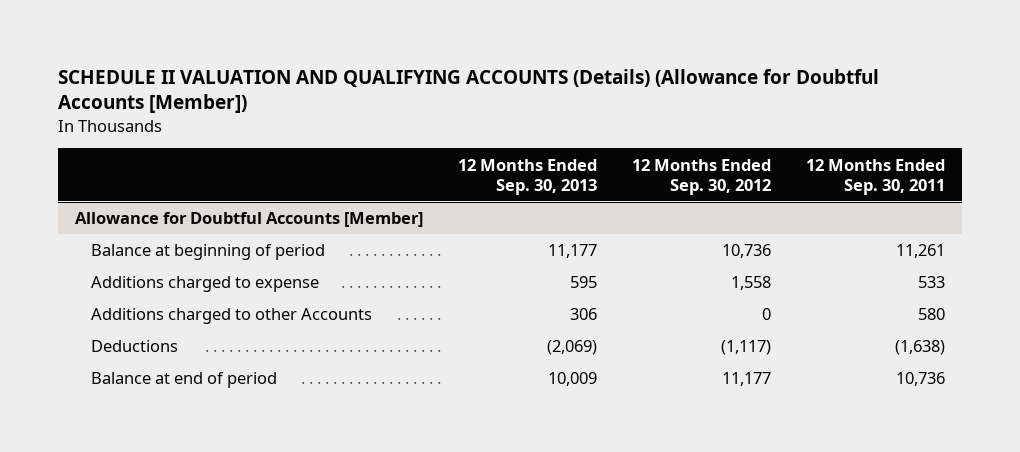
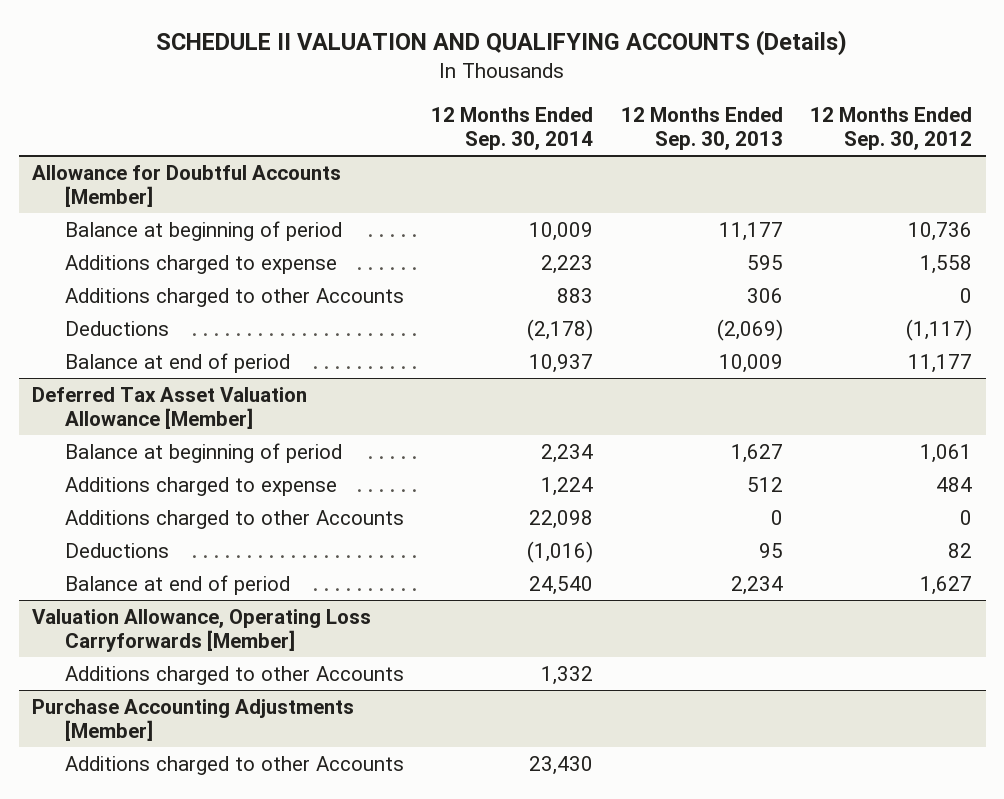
- SCHEDULE II VALUATION AND QUALIFYING ACCOUNTS (Details) (Allowance for Doubtful Accounts [Member])
+ SCHEDULE II VALUATION AND QUALIFYING ACCOUNTS (Details)
- | 12 Months Ended Sep. 30, 2013 | 12 Months Ended Sep. 30, 2012 | 12 Months Ended Sep. 30, 2011
+ | 12 Months Ended Sep. 30, 2014 | 12 Months Ended Sep. 30, 2013 | 12 Months Ended Sep. 30, 2012
+ Deferred Tax Asset Valuation Allowance [Member]
+ Balance at beginning of period | 2,234 | 1,627 | 1,061
+ Additions charged to expense | 1,224 | 512 | 484
+ Additions charged to other Accounts | 22,098 | 0 | 0
+ Deductions | (1,016) | 95 | 82
+ Balance at end of period | 24,540 | 2,234 | 1,627
+ Valuation Allowance, Operating Loss Carryforwards [Member]
+ Additions charged to other Accounts | 1,332 | |
+ Purchase Accounting Adjustments [Member]
+ Additions charged to other Accounts | 23,430 | |

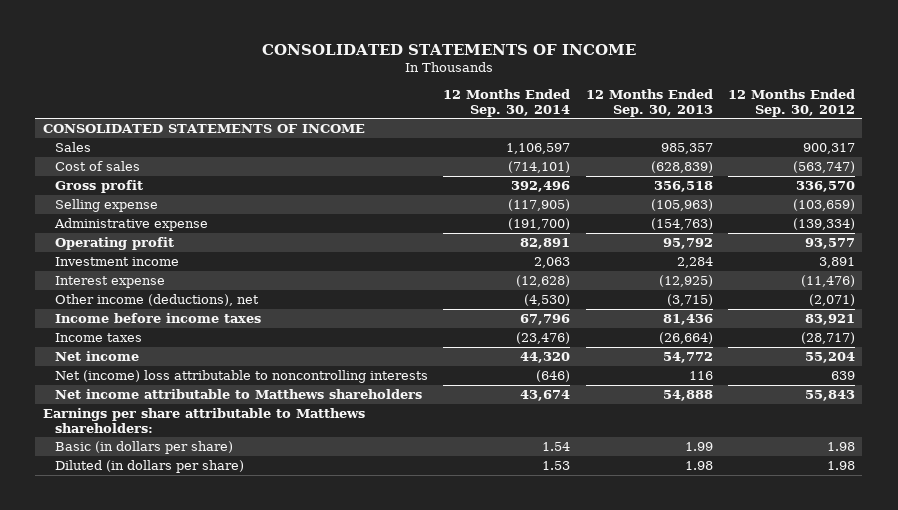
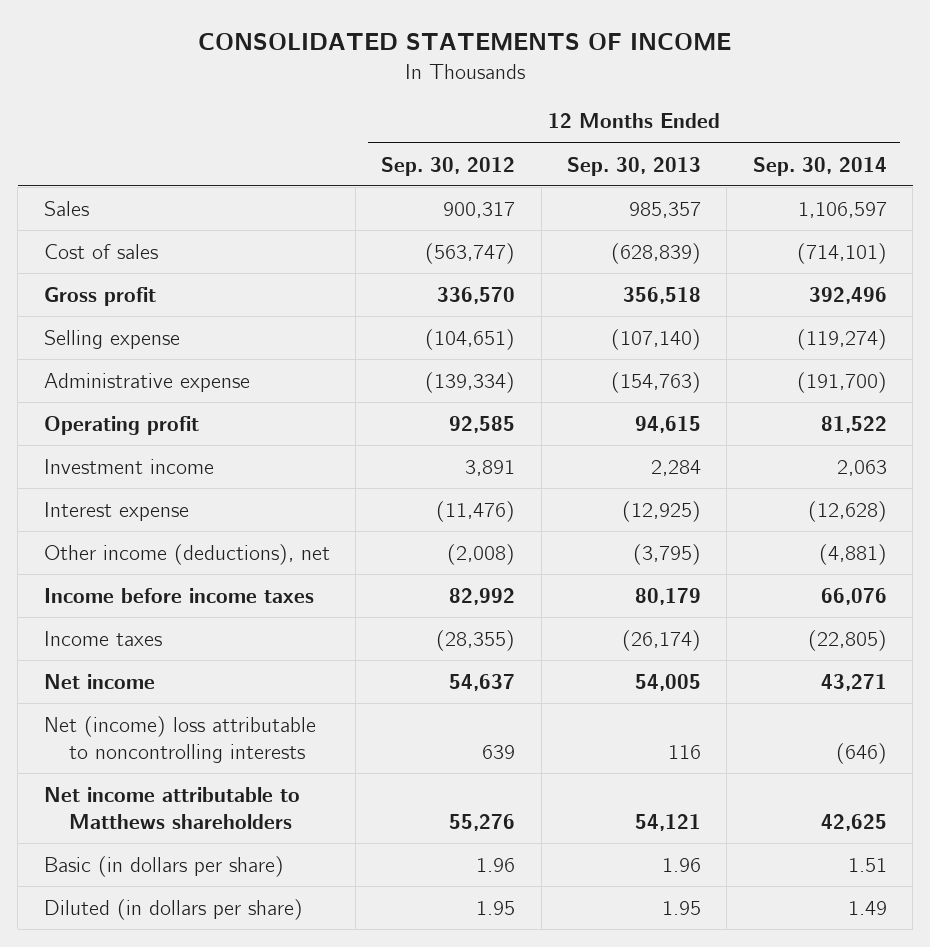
- | 12 Months Ended Sep. 30, 2014 | 12 Months Ended Sep. 30, 2013 | 12 Months Ended Sep. 30, 2012
+ | 12 Months Ended Sep. 30, 2012 | 12 Months Ended Sep. 30, 2013 | 12 Months Ended Sep. 30, 2014
- CONSOLIDATED STATEMENTS OF INCOME
- Selling expense | (117,905) | (105,963) | (103,659)
+ Selling expense | (104,651) | (107,140) | (119,274)
- Operating profit | 82,891 | 95,792 | 93,577
+ Operating profit | 92,585 | 94,615 | 81,522
- Other income (deductions), net | (4,530) | (3,715) | (2,071)
- Income before income taxes | 67,796 | 81,436 | 83,921
- Income taxes | (23,476) | (26,664) | (28,717)
- Net income | 44,320 | 54,772 | 55,204
+ Other income (deductions), net | (2,008) | (3,795) | (4,881)
+ Income before income taxes | 82,992 | 80,179 | 66,076
+ Income taxes | (28,355) | (26,174) | (22,805)
+ Net income | 54,637 | 54,005 | 43,271
- Net income attributable to Matthews shareholders | 43,674 | 54,888 | 55,843
- Earnings per share attributable to Matthews shareholders:
- Basic (in dollars per share) | 1.54 | 1.99 | 1.98
- Diluted (in dollars per share) | 1.53 | 1.98 | 1.98
+ Net income attributable to Matthews shareholders | 55,276 | 54,121 | 42,625
+ Basic (in dollars per share) | 1.96 | 1.96 | 1.51
+ Diluted (in dollars per share) | 1.95 | 1.95 | 1.49

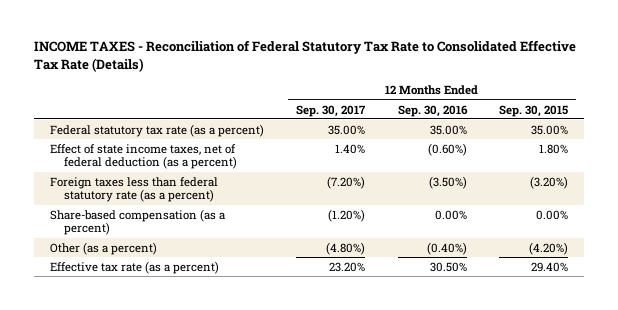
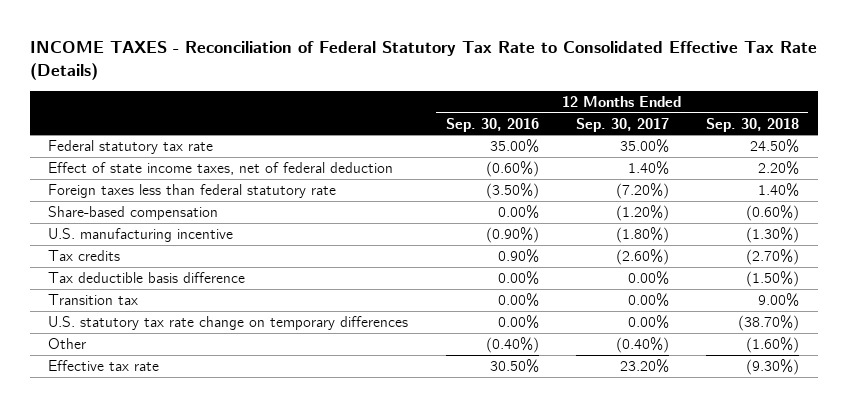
- | 12 Months Ended Sep. 30, 2017 | 12 Months Ended Sep. 30, 2016 | 12 Months Ended Sep. 30, 2015
+ | 12 Months Ended Sep. 30, 2016 | 12 Months Ended Sep. 30, 2017 | 12 Months Ended Sep. 30, 2018
- Federal statutory tax rate (as a percent) | 35.00% | 35.00% | 35.00%
- Effect of state income taxes, net of federal deduction (as a percent) | 1.40% | (0.60%) | 1.80%
- Foreign taxes less than federal statutory rate (as a percent) | (7.20%) | (3.50%) | (3.20%)
- Share-based compensation (as a percent) | (1.20%) | 0.00% | 0.00%
- Other (as a percent) | (4.80%) | (0.40%) | (4.20%)
- Effective tax rate (as a percent) | 23.20% | 30.50% | 29.40%
+ Federal statutory tax rate | 35.00% | 35.00% | 24.50%
+ Effect of state income taxes, net of federal deduction | (0.60%) | 1.40% | 2.20%
+ Foreign taxes less than federal statutory rate | (3.50%) | (7.20%) | 1.40%
+ Share-based compensation | 0.00% | (1.20%) | (0.60%)
+ U.S. manufacturing incentive | (0.90%) | (1.80%) | (1.30%)
+ Tax credits | 0.90% | (2.60%) | (2.70%)
+ Tax deductible basis difference | 0.00% | 0.00% | (1.50%)
+ Transition tax | 0.00% | 0.00% | 9.00%
+ U.S. statutory tax rate change on temporary differences | 0.00% | 0.00% | (38.70%)
+ Other | (0.40%) | (0.40%) | (1.60%)
+ Effective tax rate | 30.50% | 23.20% | (9.30%)

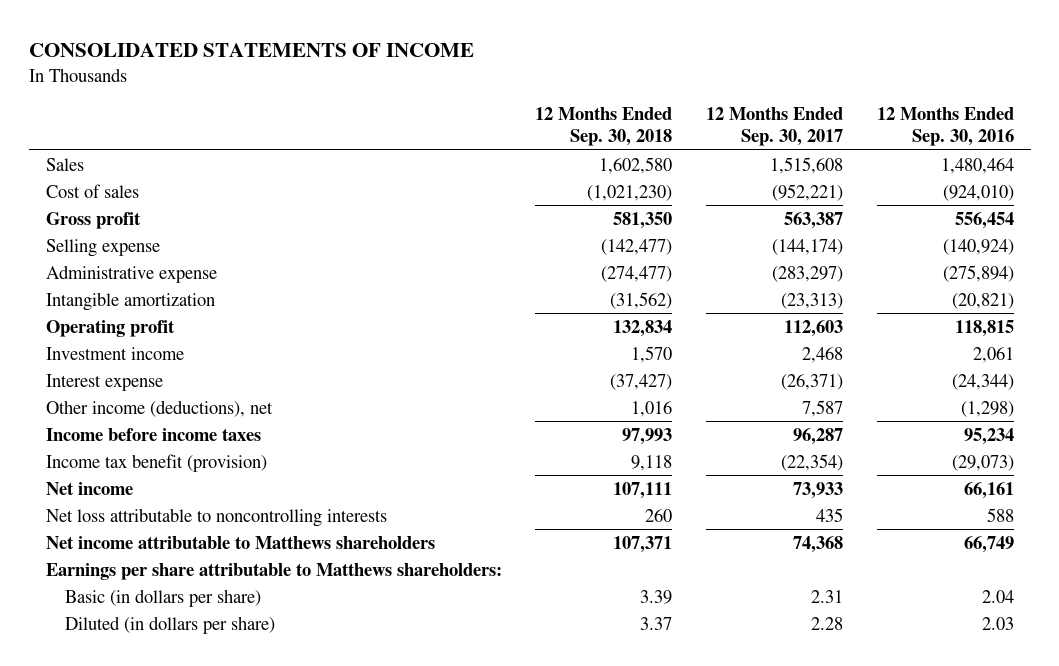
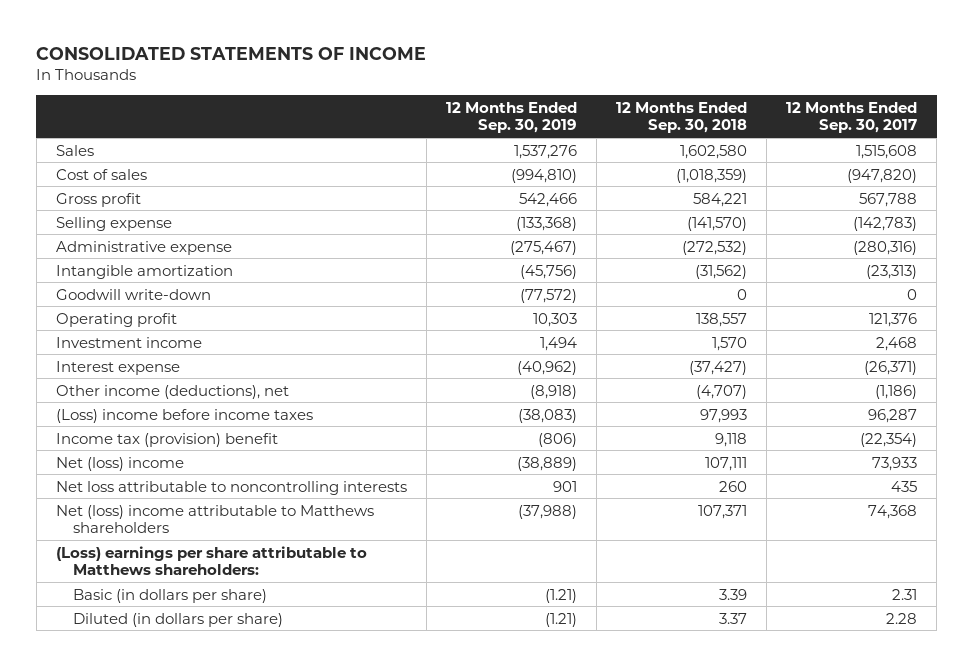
- | 12 Months Ended Sep. 30, 2018 | 12 Months Ended Sep. 30, 2017 | 12 Months Ended Sep. 30, 2016
+ | 12 Months Ended Sep. 30, 2019 | 12 Months Ended Sep. 30, 2018 | 12 Months Ended Sep. 30, 2017
- Cost of sales | (1,021,230) | (952,221) | (924,010)
- Gross profit | 581,350 | 563,387 | 556,454
- Selling expense | (142,477) | (144,174) | (140,924)
- Administrative expense | (274,477) | (283,297) | (275,894)
+ Cost of sales | (994,810) | (1,018,359) | (947,820)
+ Gross profit | 542,466 | 584,221 | 567,788
+ Selling expense | (133,368) | (141,570) | (142,783)
+ Administrative expense | (275,467) | (272,532) | (280,316)
- Operating profit | 132,834 | 112,603 | 118,815
+ Goodwill write-down | (77,572) | 0 | 0
+ Operating profit | 10,303 | 138,557 | 121,376
- Other income (deductions), net | 1,016 | 7,587 | (1,298)
- Income before income taxes | 97,993 | 96,287 | 95,234
- Income tax benefit (provision) | 9,118 | (22,354) | (29,073)
- Net income | 107,111 | 73,933 | 66,161
+ Other income (deductions), net | (8,918) | (4,707) | (1,186)
+ (Loss) income before income taxes | (38,083) | 97,993 | 96,287
+ Income tax (provision) benefit | (806) | 9,118 | (22,354)
+ Net (loss) income | (38,889) | 107,111 | 73,933
- Net income attributable to Matthews shareholders | 107,371 | 74,368 | 66,749
- Earnings per share attributable to Matthews shareholders:
+ Net (loss) income attributable to Matthews shareholders | (37,988) | 107,371 | 74,368
+ (Loss) earnings per share attributable to Matthews shareholders:

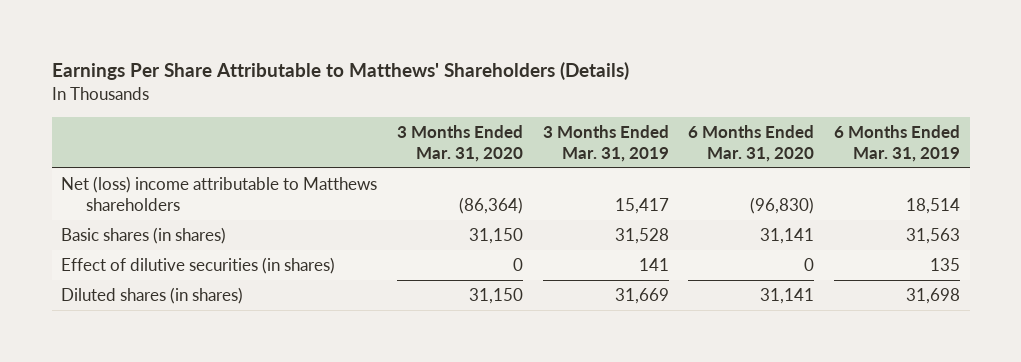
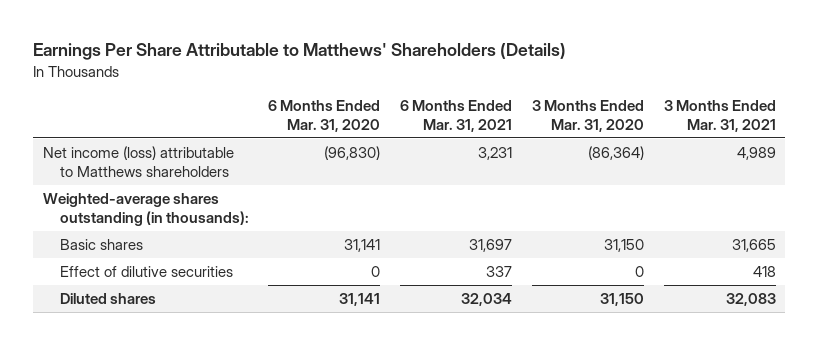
- | 3 Months Ended Mar. 31, 2020 | 3 Months Ended Mar. 31, 2019 | 6 Months Ended Mar. 31, 2020 | 6 Months Ended Mar. 31, 2019
+ | 6 Months Ended Mar. 31, 2020 | 6 Months Ended Mar. 31, 2021 | 3 Months Ended Mar. 31, 2020 | 3 Months Ended Mar. 31, 2021
- Net (loss) income attributable to Matthews shareholders | (86,364) | 15,417 | (96,830) | 18,514
- Basic shares (in shares) | 31,150 | 31,528 | 31,141 | 31,563
- Effect of dilutive securities (in shares) | 0 | 141 | 0 | 135
- Diluted shares (in shares) | 31,150 | 31,669 | 31,141 | 31,698
+ Net income (loss) attributable to Matthews shareholders | (96,830) | 3,231 | (86,364) | 4,989
+ Weighted-average shares outstanding (in thousands):
+ Basic shares | 31,141 | 31,697 | 31,150 | 31,665
+ Effect of dilutive securities | 0 | 337 | 0 | 418
+ Diluted shares | 31,141 | 32,034 | 31,150 | 32,083

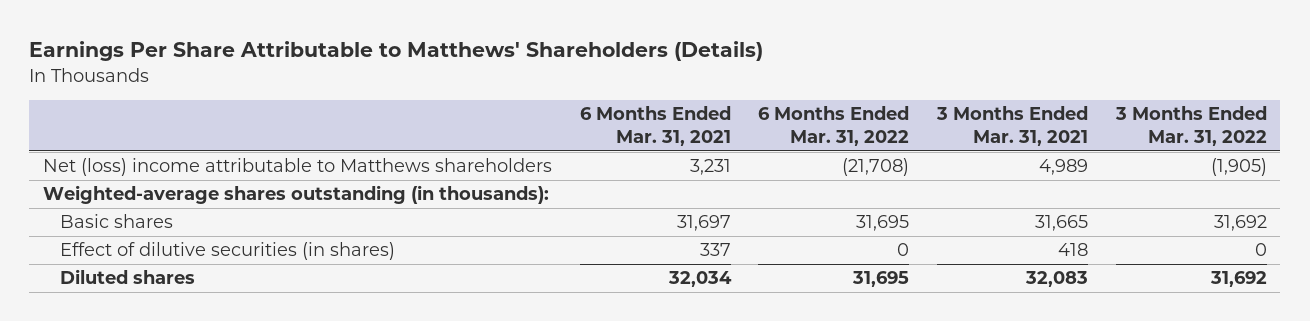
- | 6 Months Ended Mar. 31, 2020 | 6 Months Ended Mar. 31, 2021 | 3 Months Ended Mar. 31, 2020 | 3 Months Ended Mar. 31, 2021
+ | 6 Months Ended Mar. 31, 2021 | 6 Months Ended Mar. 31, 2022 | 3 Months Ended Mar. 31, 2021 | 3 Months Ended Mar. 31, 2022
- Net income (loss) attributable to Matthews shareholders | (96,830) | 3,231 | (86,364) | 4,989
+ Net (loss) income attributable to Matthews shareholders | 3,231 | (21,708) | 4,989 | (1,905)
- Effect of dilutive securities | 0 | 337 | 0 | 418
+ Effect of dilutive securities (in shares) | 337 | 0 | 418 | 0

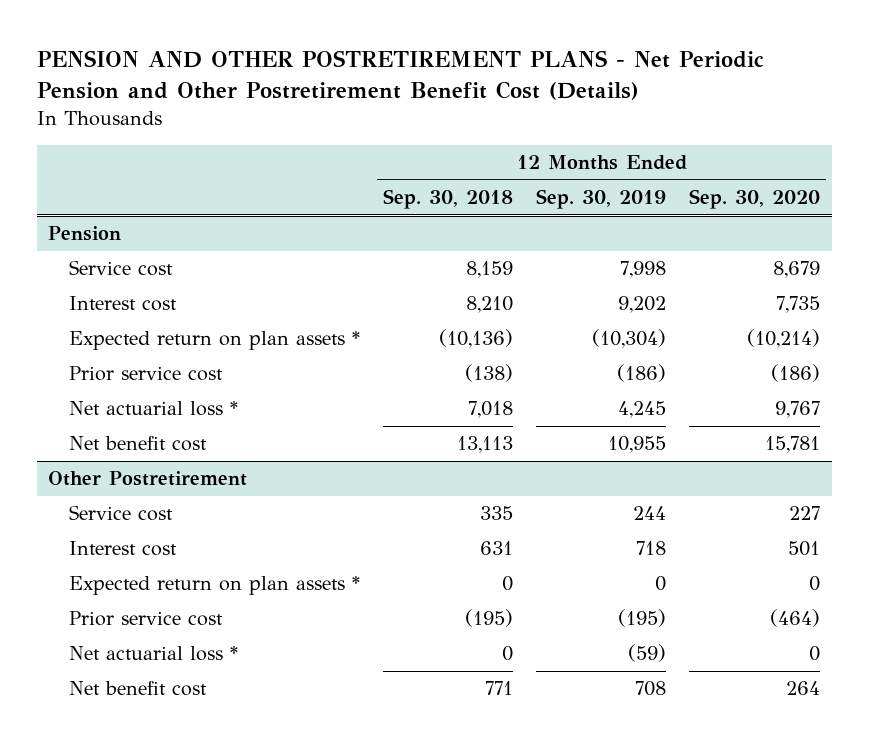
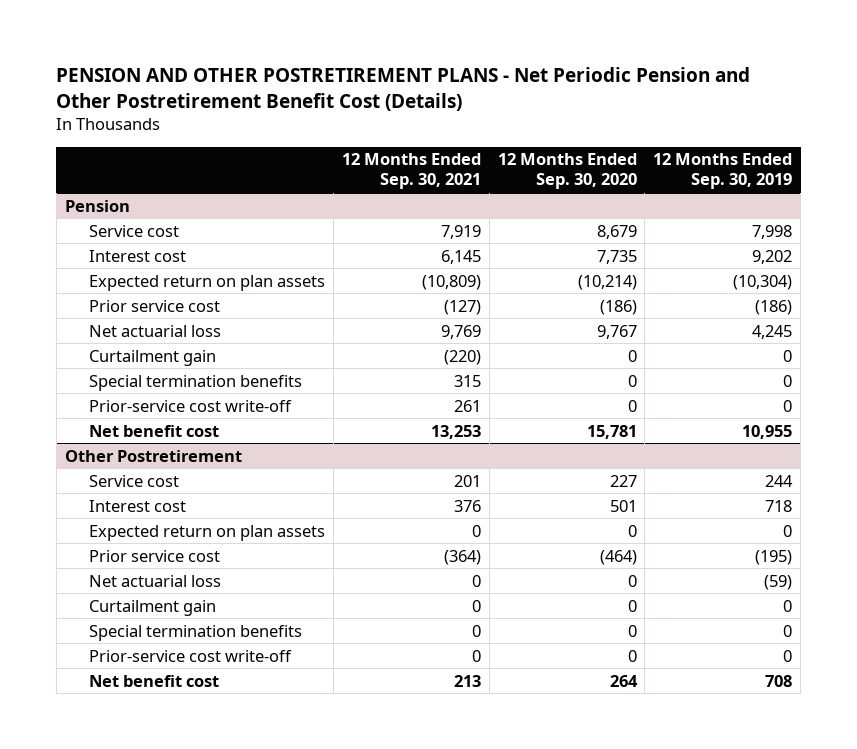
- | 12 Months Ended Sep. 30, 2018 | 12 Months Ended Sep. 30, 2019 | 12 Months Ended Sep. 30, 2020
+ | 12 Months Ended Sep. 30, 2021 | 12 Months Ended Sep. 30, 2020 | 12 Months Ended Sep. 30, 2019
@ Pension
- Expected return on plan assets * | (10,136) | (10,304) | (10,214)
+ Expected return on plan assets | (10,809) | (10,214) | (10,304)
- Net actuarial loss * | 7,018 | 4,245 | 9,767
+ Net actuarial loss | 9,769 | 9,767 | 4,245
+ Curtailment gain | (220) | 0 | 0
+ Special termination benefits | 315 | 0 | 0
+ Prior-service cost write-off | 261 | 0 | 0
@ Other Postretirement
- Expected return on plan assets * | 0 | 0 | 0
+ Expected return on plan assets | 0 | 0 | 0
- Net actuarial loss * | 0 | (59) | 0
+ Net actuarial loss | 0 | 0 | (59)
+ Curtailment gain | 0 | 0 | 0
+ Special termination benefits | 0 | 0 | 0
+ Prior-service cost write-off | 0 | 0 | 0

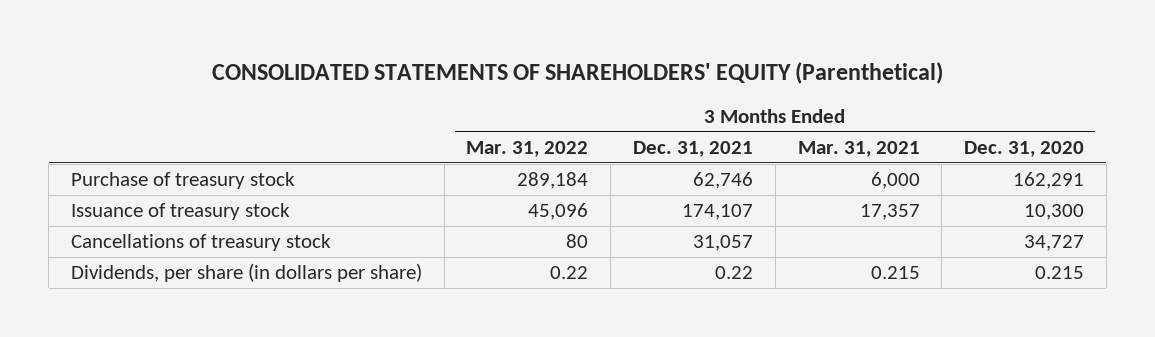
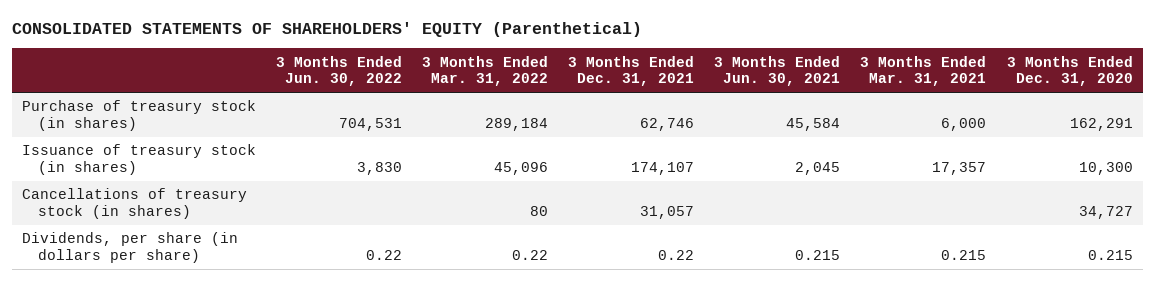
- | 3 Months Ended Mar. 31, 2022 | 3 Months Ended Dec. 31, 2021 | 3 Months Ended Mar. 31, 2021 | 3 Months Ended Dec. 31, 2020
+ | 3 Months Ended Jun. 30, 2022 | 3 Months Ended Mar. 31, 2022 | 3 Months Ended Dec. 31, 2021 | 3 Months Ended Jun. 30, 2021 | 3 Months Ended Mar. 31, 2021 | 3 Months Ended Dec. 31, 2020
- Purchase of treasury stock | 289,184 | 62,746 | 6,000 | 162,291
- Issuance of treasury stock | 45,096 | 174,107 | 17,357 | 10,300
- Cancellations of treasury stock | 80 | 31,057 | | 34,727
+ Purchase of treasury stock (in shares) | 704,531 | 289,184 | 62,746 | 45,584 | 6,000 | 162,291
+ Issuance of treasury stock (in shares) | 3,830 | 45,096 | 174,107 | 2,045 | 17,357 | 10,300
+ Cancellations of treasury stock (in shares) | | 80 | 31,057 | | | 34,727

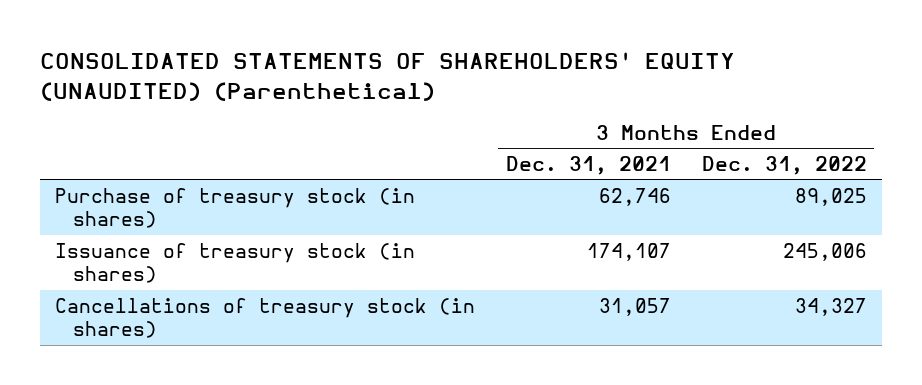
- CONSOLIDATED STATEMENTS OF SHAREHOLDERS' EQUITY (Parenthetical)
+ CONSOLIDATED STATEMENTS OF SHAREHOLDERS' EQUITY (UNAUDITED) (Parenthetical)
- | 3 Months Ended Jun. 30, 2022 | 3 Months Ended Mar. 31, 2022 | 3 Months Ended Dec. 31, 2021 | 3 Months Ended Jun. 30, 2021 | 3 Months Ended Mar. 31, 2021 | 3 Months Ended Dec. 31, 2020
+ | 3 Months Ended Dec. 31, 2021 | 3 Months Ended Dec. 31, 2022
- Dividends, per share (in dollars per share) | 0.22 | 0.22 | 0.22 | 0.215 | 0.215 | 0.215

